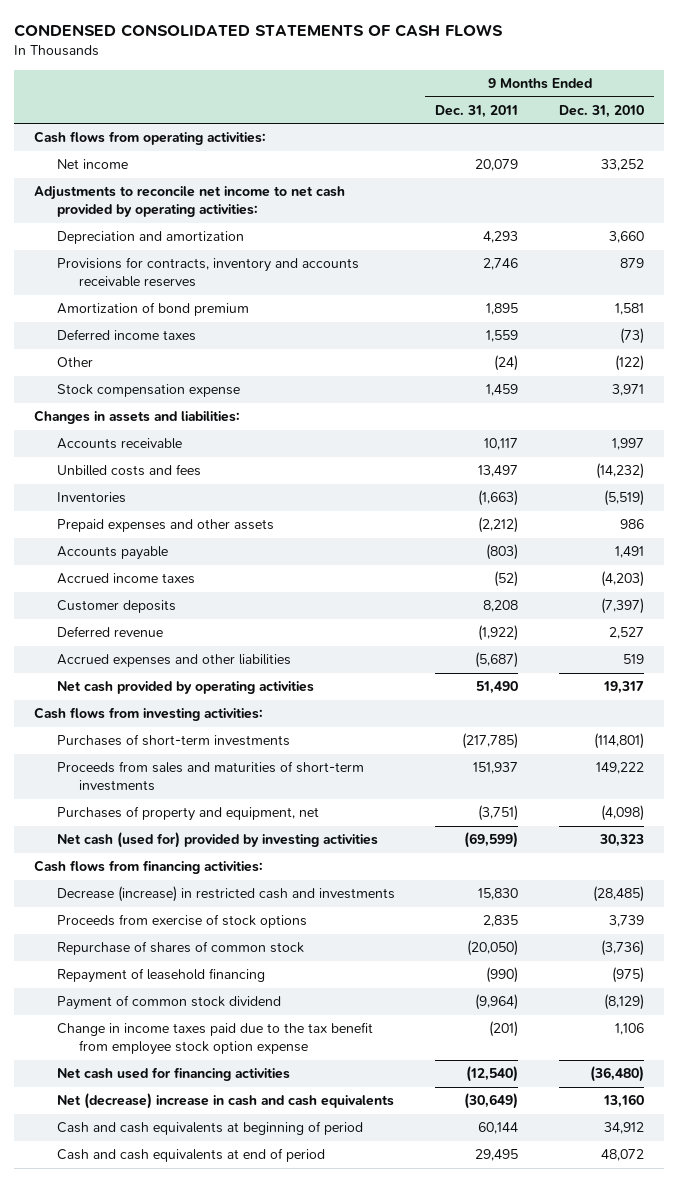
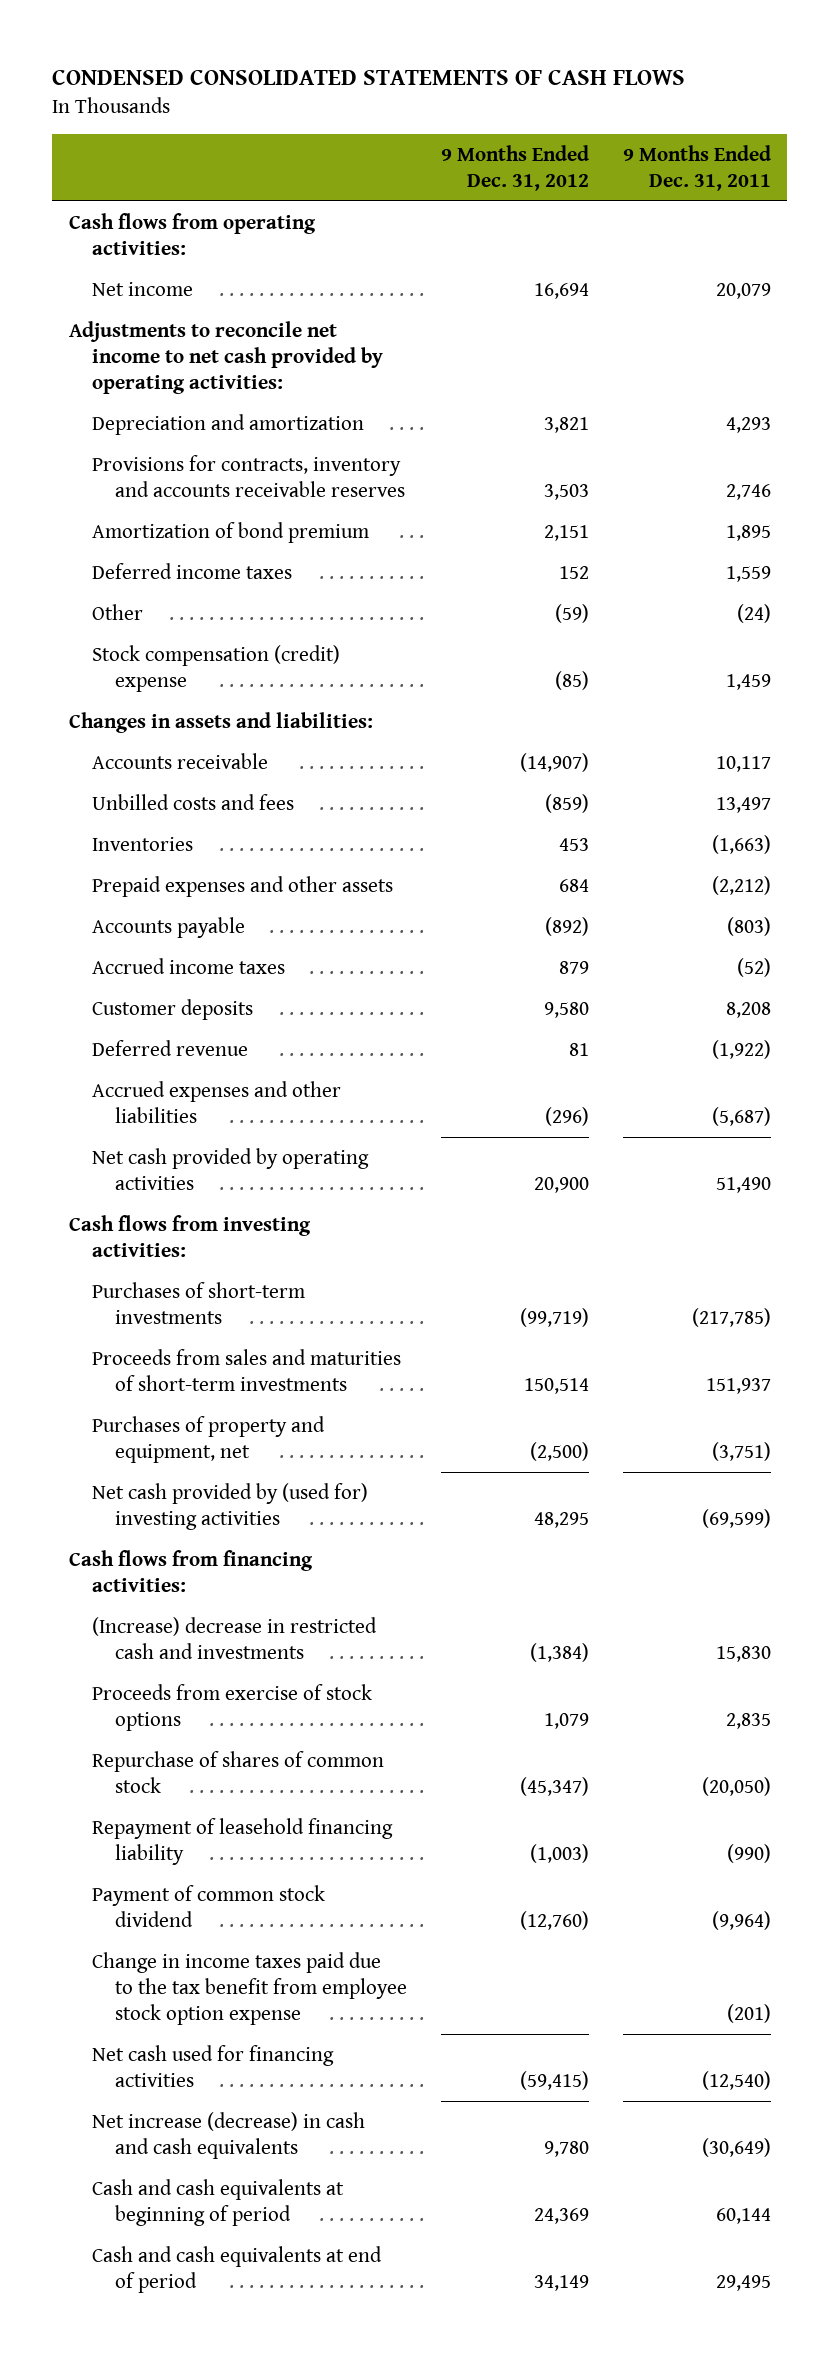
- | 9 Months Ended Dec. 31, 2011 | 9 Months Ended Dec. 31, 2010
+ | 9 Months Ended Dec. 31, 2012 | 9 Months Ended Dec. 31, 2011
- Stock compensation expense | 1,459 | 3,971
+ Stock compensation (credit) expense | (85) | 1,459
- Net cash (used for) provided by investing activities | (69,599) | 30,323
+ Net cash provided by (used for) investing activities | 48,295 | (69,599)
- Decrease (increase) in restricted cash and investments | 15,830 | (28,485)
+ (Increase) decrease in restricted cash and investments | (1,384) | 15,830
- Repayment of leasehold financing | (990) | (975)
+ Repayment of leasehold financing liability | (1,003) | (990)
- Net (decrease) increase in cash and cash equivalents | (30,649) | 13,160
+ Net increase (decrease) in cash and cash equivalents | 9,780 | (30,649)

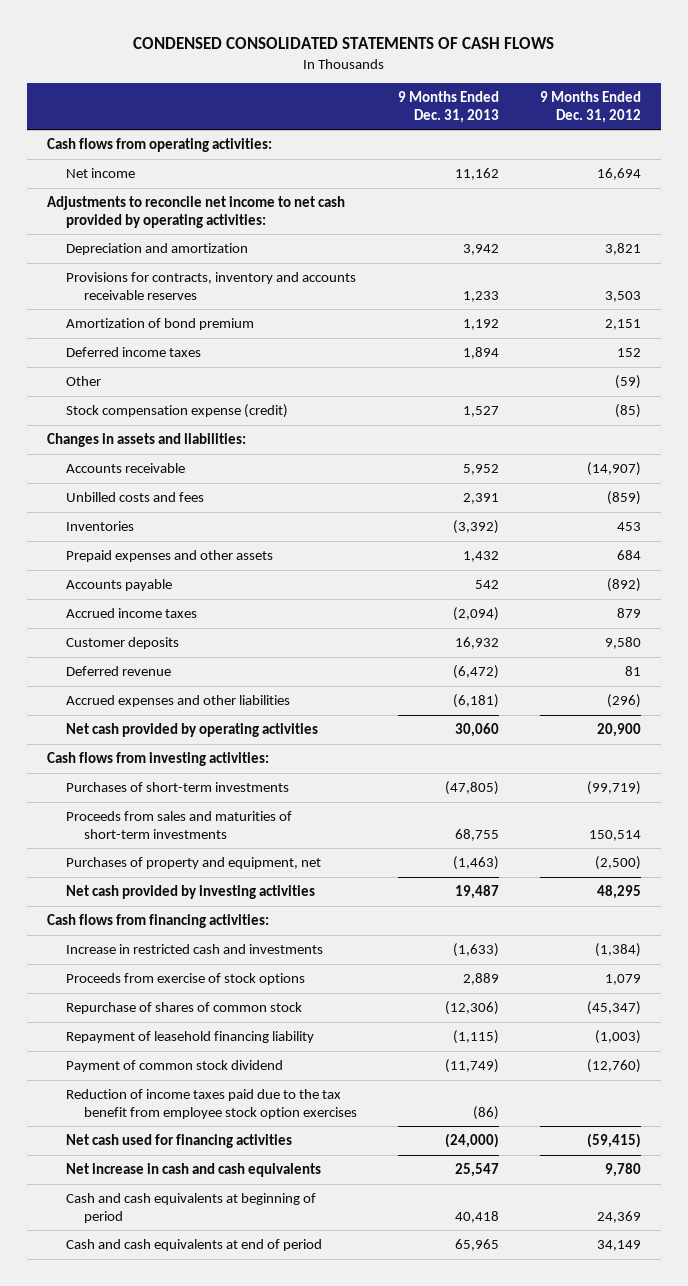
- | 9 Months Ended Dec. 31, 2012 | 9 Months Ended Dec. 31, 2011
+ | 9 Months Ended Dec. 31, 2013 | 9 Months Ended Dec. 31, 2012
- Stock compensation (credit) expense | (85) | 1,459
+ Stock compensation expense (credit) | 1,527 | (85)
- Net cash provided by (used for) investing activities | 48,295 | (69,599)
+ Net cash provided by investing activities | 19,487 | 48,295
- (Increase) decrease in restricted cash and investments | (1,384) | 15,830
+ Increase in restricted cash and investments | (1,633) | (1,384)
- Change in income taxes paid due to the tax benefit from employee stock option expense | | (201)
+ Reduction of income taxes paid due to the tax benefit from employee stock option exercises | (86) |
- Net increase (decrease) in cash and cash equivalents | 9,780 | (30,649)
+ Net increase in cash and cash equivalents | 25,547 | 9,780

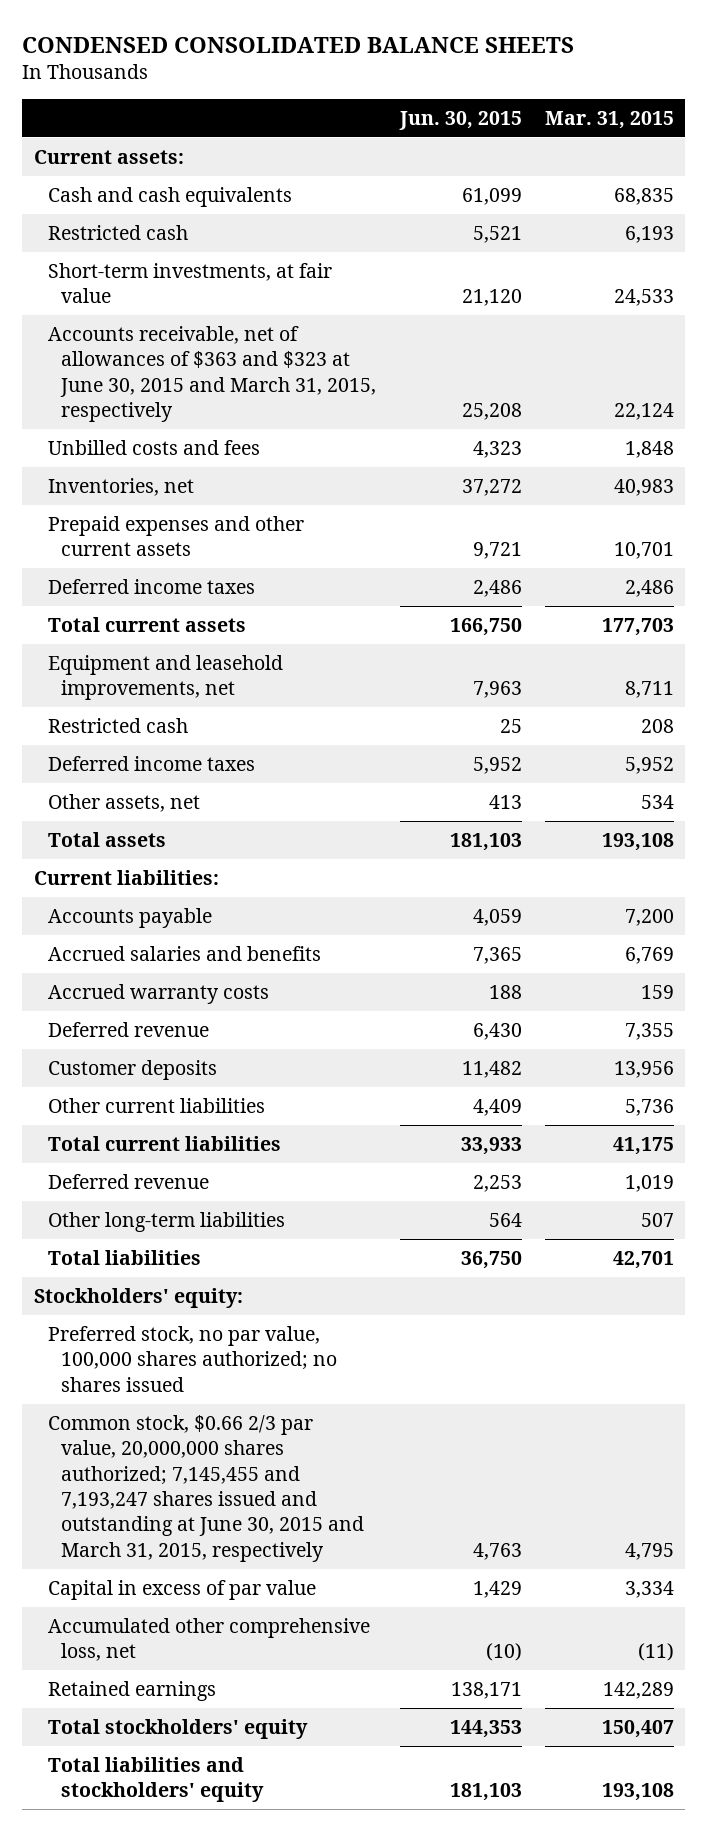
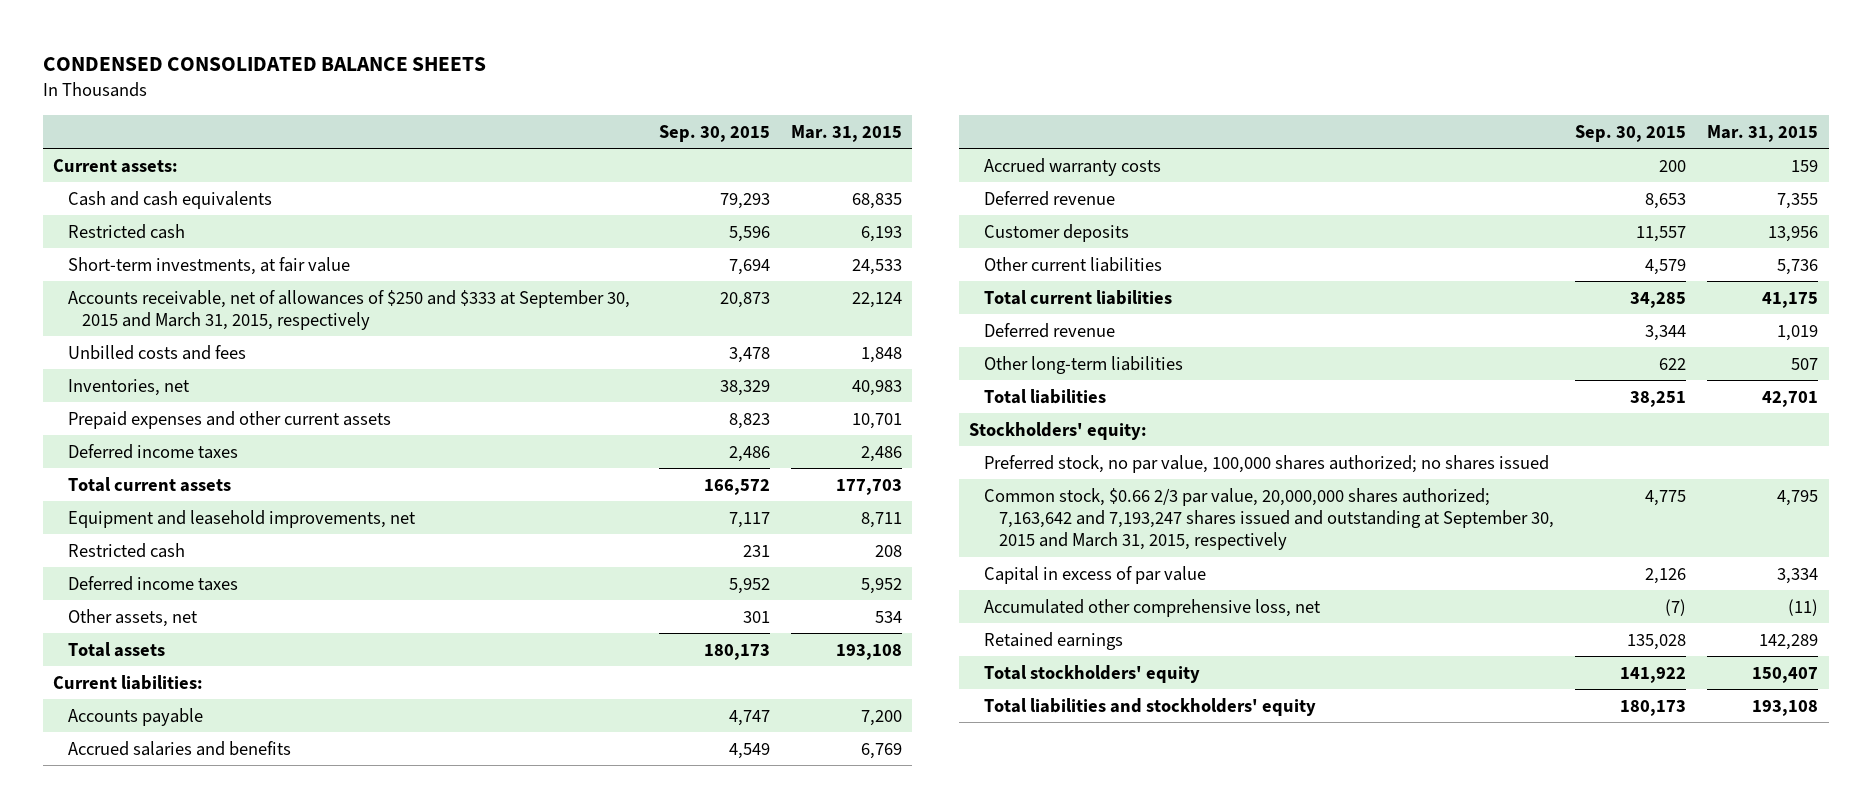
- | Jun. 30, 2015 | Mar. 31, 2015
+ | Sep. 30, 2015 | Mar. 31, 2015
- Accounts receivable, net of allowances of $363 and $323 at June 30, 2015 and March 31, 2015, respectively | 25,208 | 22,124
+ Accounts receivable, net of allowances of $250 and $333 at September 30, 2015 and March 31, 2015, respectively | 20,873 | 22,124
- Common stock, $0.66 2/3 par value, 20,000,000 shares authorized; 7,145,455 and 7,193,247 shares issued and outstanding at June 30, 2015 and March 31, 2015, respectively | 4,763 | 4,795
+ Common stock, $0.66 2/3 par value, 20,000,000 shares authorized; 7,163,642 and 7,193,247 shares issued and outstanding at September 30, 2015 and March 31, 2015, respectively | 4,775 | 4,795

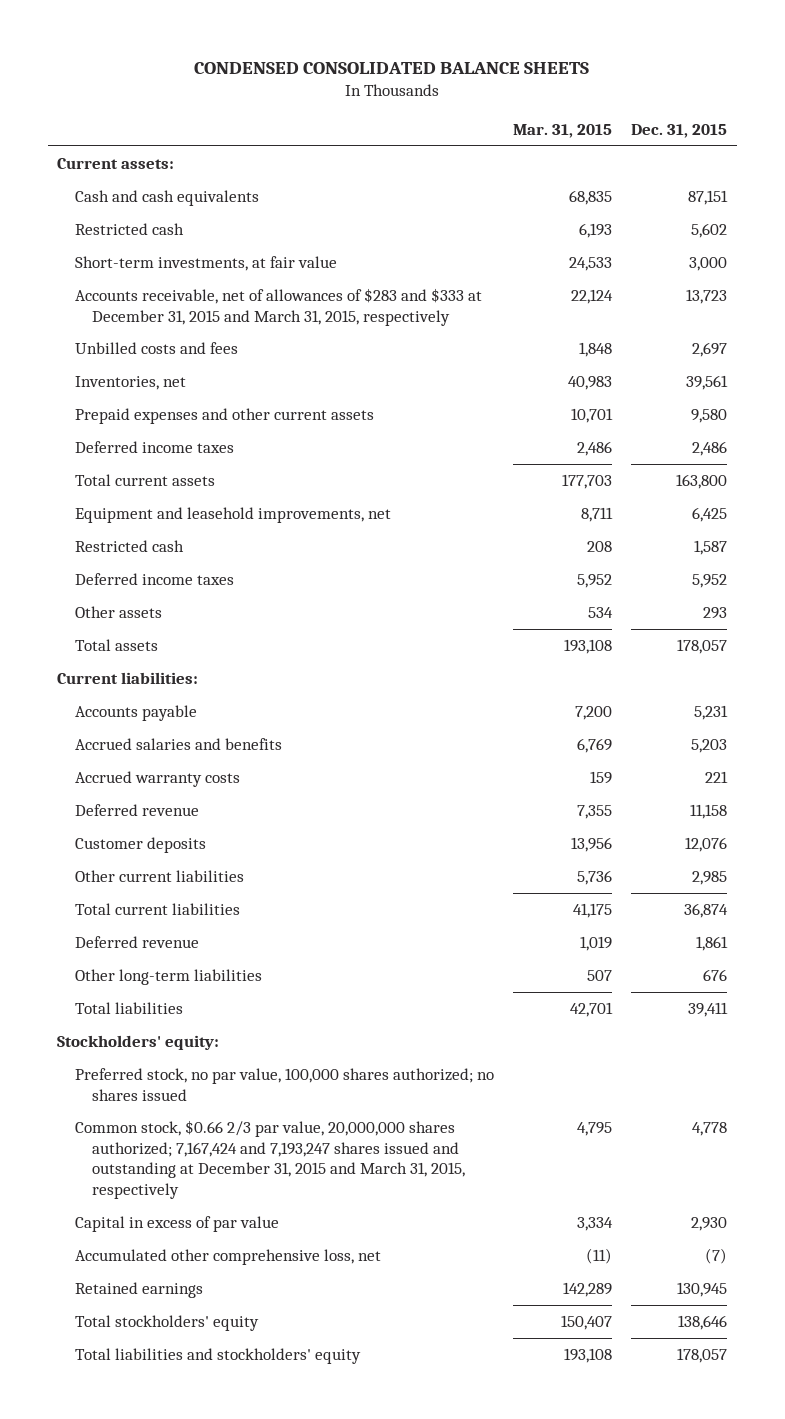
- | Sep. 30, 2015 | Mar. 31, 2015
+ | Mar. 31, 2015 | Dec. 31, 2015
- Accounts receivable, net of allowances of $250 and $333 at September 30, 2015 and March 31, 2015, respectively | 20,873 | 22,124
+ Accounts receivable, net of allowances of $283 and $333 at December 31, 2015 and March 31, 2015, respectively | 22,124 | 13,723
- Other assets, net | 301 | 534
+ Other assets | 534 | 293
- Common stock, $0.66 2/3 par value, 20,000,000 shares authorized; 7,163,642 and 7,193,247 shares issued and outstanding at September 30, 2015 and March 31, 2015, respectively | 4,775 | 4,795
+ Common stock, $0.66 2/3 par value, 20,000,000 shares authorized; 7,167,424 and 7,193,247 shares issued and outstanding at December 31, 2015 and March 31, 2015, respectively | 4,795 | 4,778

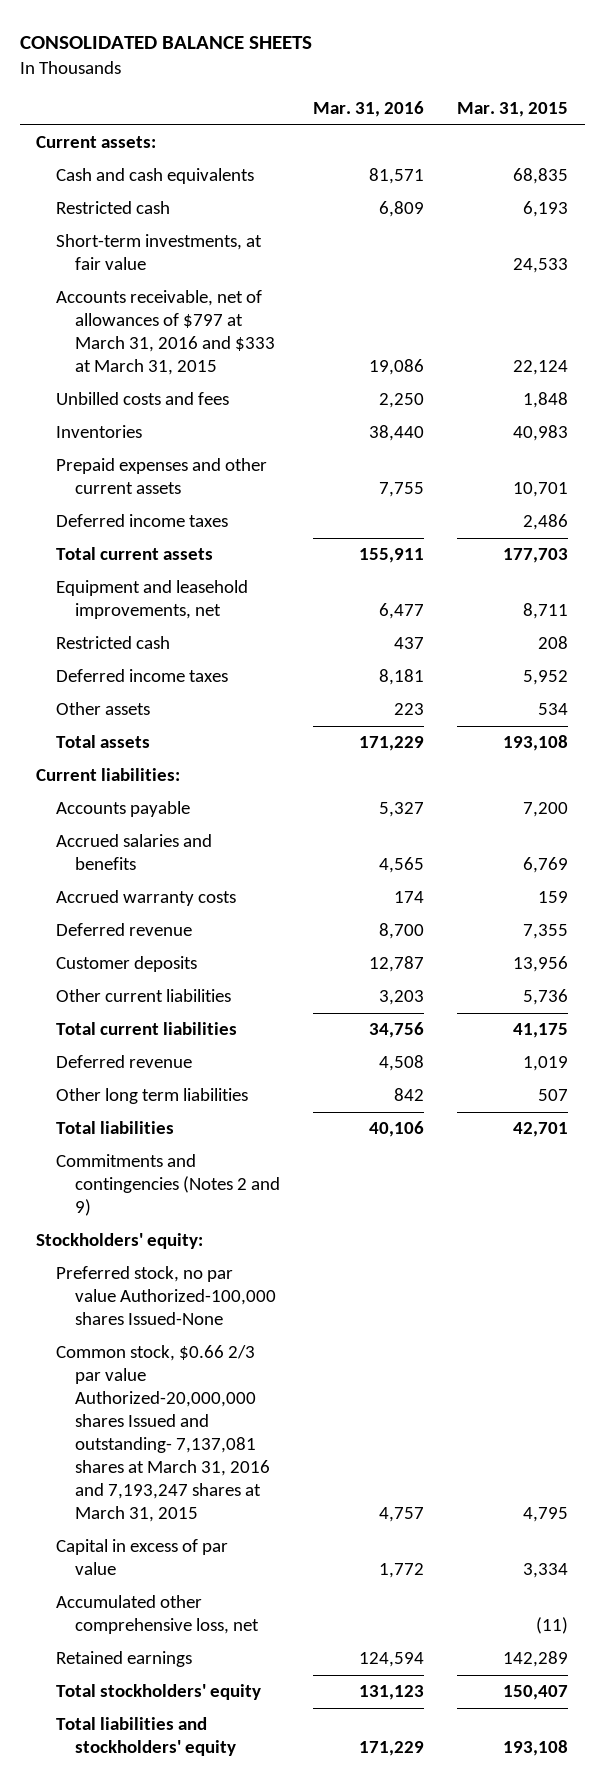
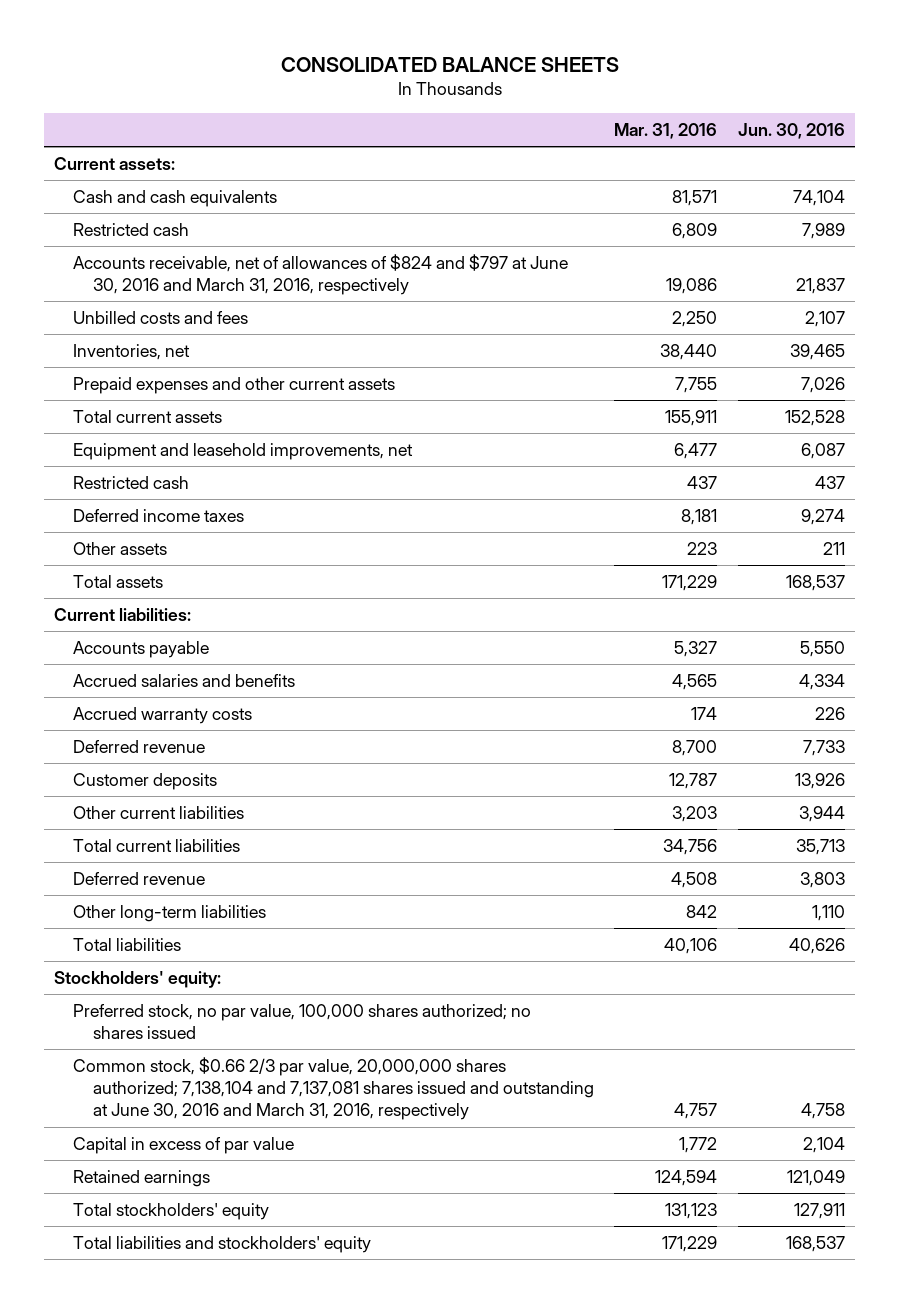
- | Mar. 31, 2016 | Mar. 31, 2015
+ | Mar. 31, 2016 | Jun. 30, 2016
- Short-term investments, at fair value | | 24,533
- Accounts receivable, net of allowances of $797 at March 31, 2016 and $333 at March 31, 2015 | 19,086 | 22,124
+ Accounts receivable, net of allowances of $824 and $797 at June 30, 2016 and March 31, 2016, respectively | 19,086 | 21,837
- Inventories | 38,440 | 40,983
+ Inventories, net | 38,440 | 39,465
- Deferred income taxes | | 2,486
- Other long term liabilities | 842 | 507
+ Other long-term liabilities | 842 | 1,110
- Commitments and contingencies (Notes 2 and 9)
- Preferred stock, no par value Authorized-100,000 shares Issued-None
- Common stock, $0.66 2/3 par value Authorized-20,000,000 shares Issued and outstanding- 7,137,081 shares at March 31, 2016 and 7,193,247 shares at March 31, 2015 | 4,757 | 4,795
+ Preferred stock, no par value, 100,000 shares authorized; no shares issued
+ Common stock, $0.66 2/3 par value, 20,000,000 shares authorized; 7,138,104 and 7,137,081 shares issued and outstanding at June 30, 2016 and March 31, 2016, respectively | 4,757 | 4,758
- Accumulated other comprehensive loss, net | | (11)

